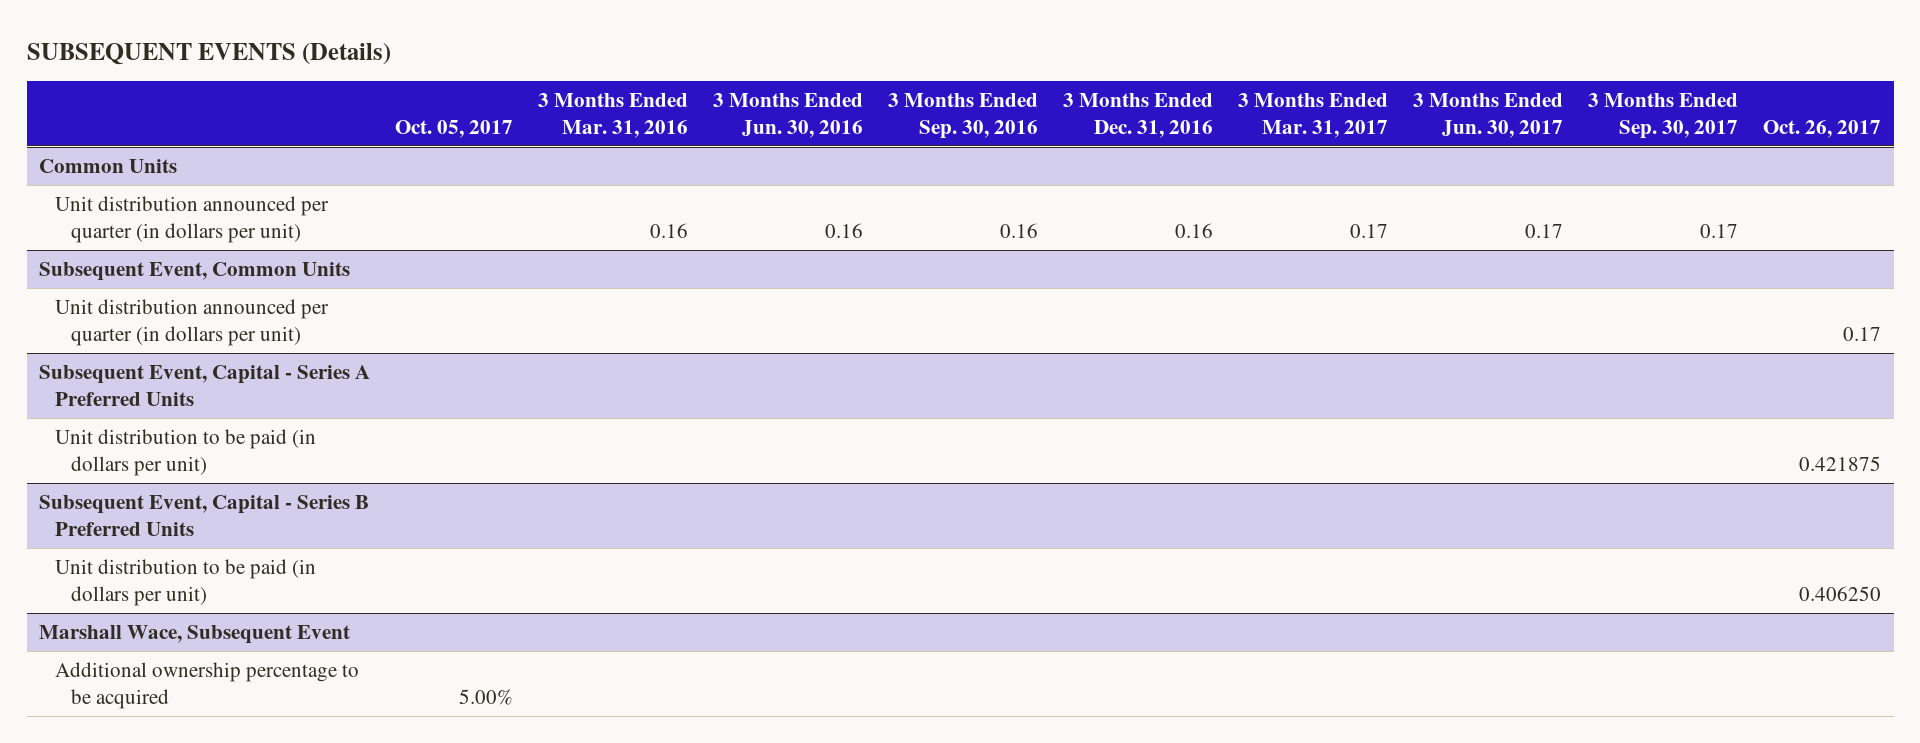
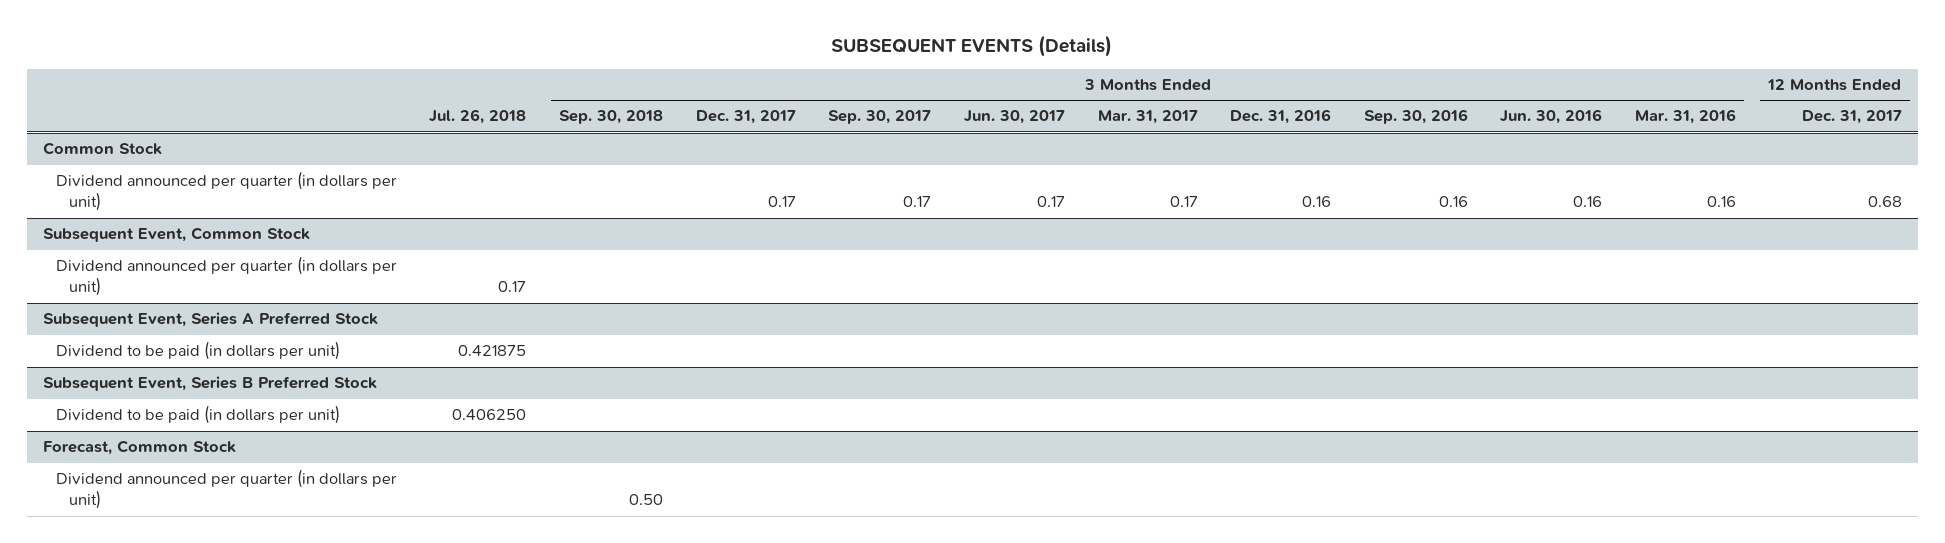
- | Oct. 05, 2017 | 3 Months Ended Mar. 31, 2016 | 3 Months Ended Jun. 30, 2016 | 3 Months Ended Sep. 30, 2016 | 3 Months Ended Dec. 31, 2016 | 3 Months Ended Mar. 31, 2017 | 3 Months Ended Jun. 30, 2017 | 3 Months Ended Sep. 30, 2017 | Oct. 26, 2017
+ | Jul. 26, 2018 | 3 Months Ended Sep. 30, 2018 | 3 Months Ended Dec. 31, 2017 | 3 Months Ended Sep. 30, 2017 | 3 Months Ended Jun. 30, 2017 | 3 Months Ended Mar. 31, 2017 | 3 Months Ended Dec. 31, 2016 | 3 Months Ended Sep. 30, 2016 | 3 Months Ended Jun. 30, 2016 | 3 Months Ended Mar. 31, 2016 | 12 Months Ended Dec. 31, 2017
- Common Units
- Unit distribution announced per quarter (in dollars per unit) | | 0.16 | 0.16 | 0.16 | 0.16 | 0.17 | 0.17 | 0.17 |
- Subsequent Event, Common Units
- Unit distribution announced per quarter (in dollars per unit) | | | | | | | | | 0.17
- Subsequent Event, Capital - Series A Preferred Units
- Unit distribution to be paid (in dollars per unit) | | | | | | | | | 0.421875
- Subsequent Event, Capital - Series B Preferred Units
- Unit distribution to be paid (in dollars per unit) | | | | | | | | | 0.406250
- Marshall Wace, Subsequent Event
- Additional ownership percentage to be acquired | 5.00% | | | | | | | |
+ Common Stock
+ Dividend announced per quarter (in dollars per unit) | | | 0.17 | 0.17 | 0.17 | 0.17 | 0.16 | 0.16 | 0.16 | 0.16 | 0.68
+ Subsequent Event, Common Stock
+ Dividend announced per quarter (in dollars per unit) | 0.17 | | | | | | | | | |
+ Subsequent Event, Series A Preferred Stock
+ Dividend to be paid (in dollars per unit) | 0.421875 | | | | | | | | | |
+ Subsequent Event, Series B Preferred Stock
+ Dividend to be paid (in dollars per unit) | 0.406250 | | | | | | | | | |
+ Forecast, Common Stock
+ Dividend announced per quarter (in dollars per unit) | | 0.50 | | | | | | | | |

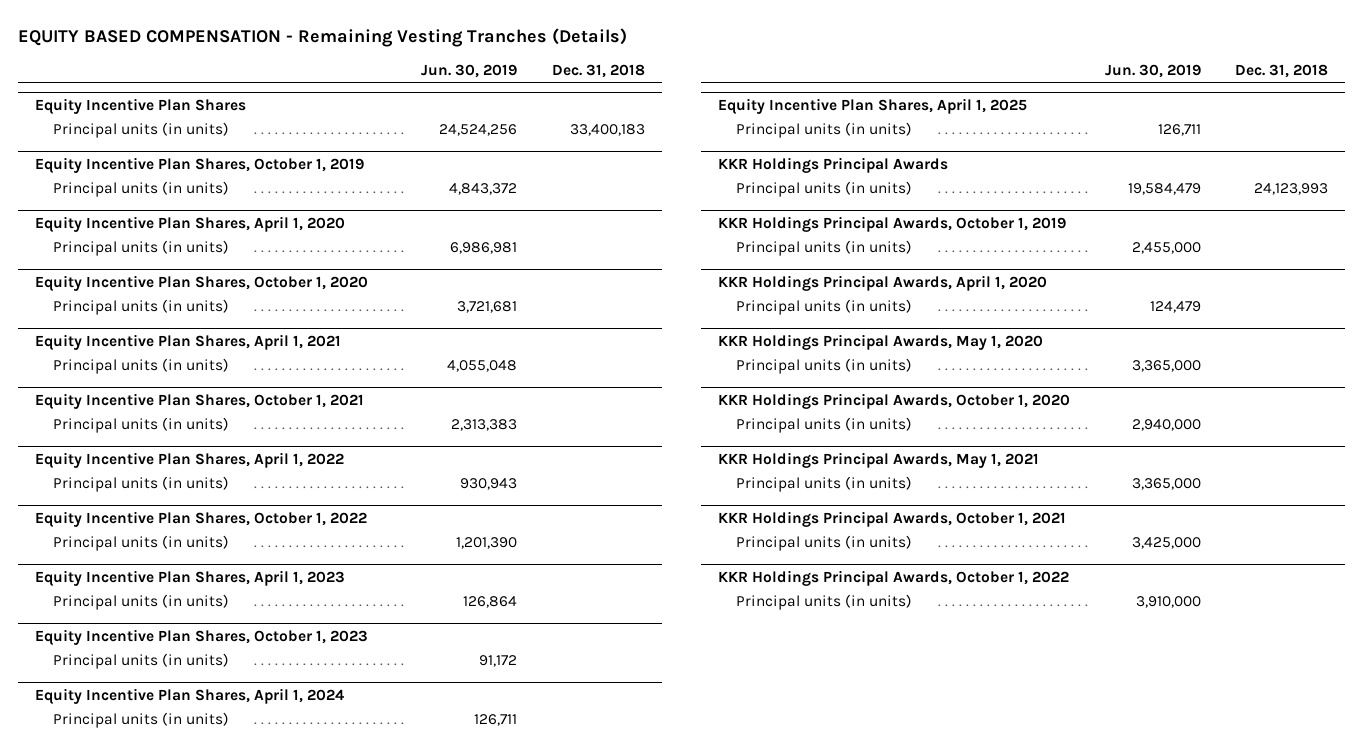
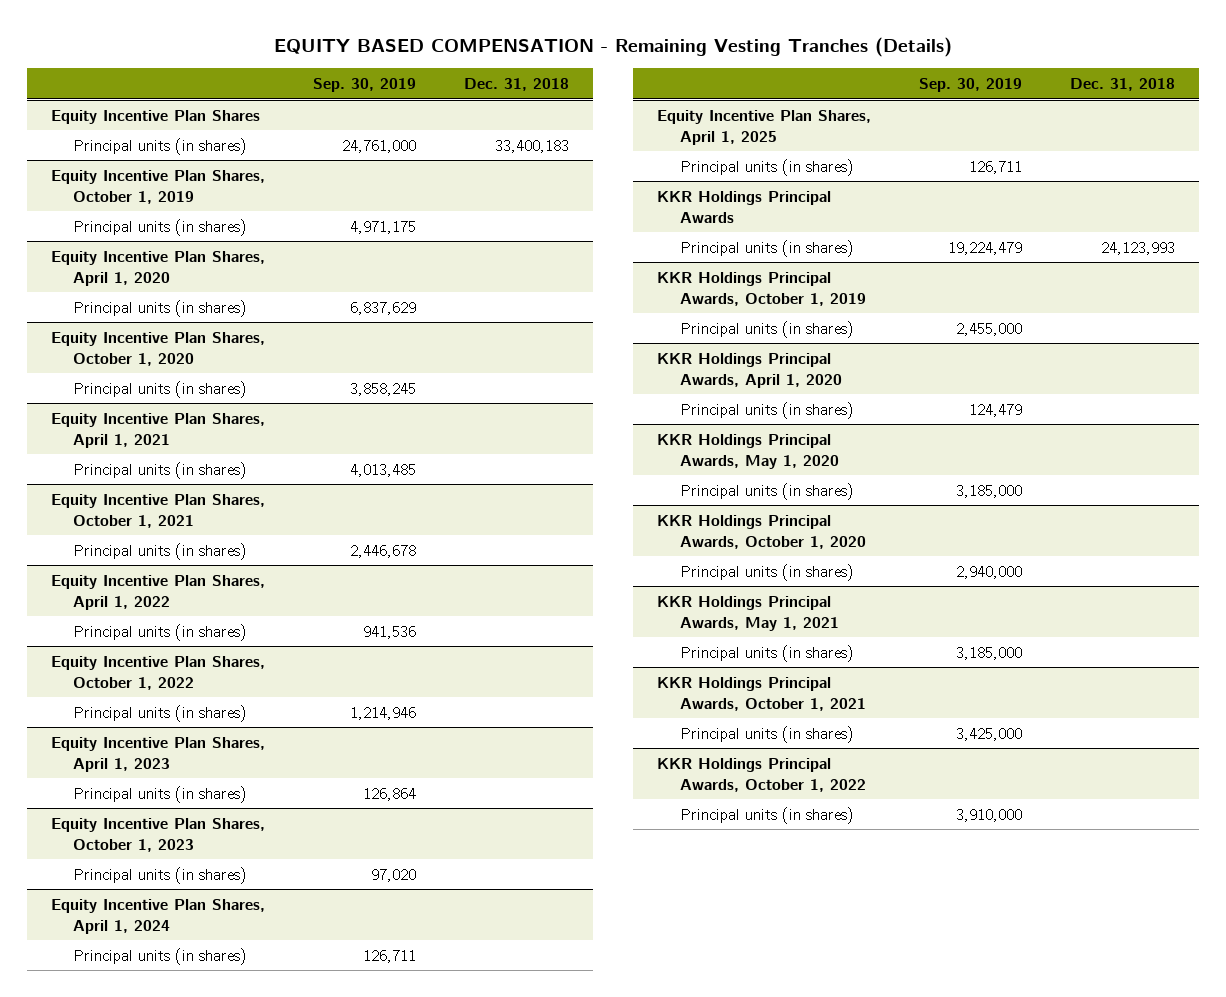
- | Jun. 30, 2019 | Dec. 31, 2018
+ | Sep. 30, 2019 | Dec. 31, 2018
@ Equity Incentive Plan Shares
- Principal units (in units) | 24,524,256 | 33,400,183
+ Principal units (in shares) | 24,761,000 | 33,400,183
@ Equity Incentive Plan Shares, October 1, 2019
- Principal units (in units) | 4,843,372 |
+ Principal units (in shares) | 4,971,175 |
@ Equity Incentive Plan Shares, April 1, 2020
- Principal units (in units) | 6,986,981 |
+ Principal units (in shares) | 6,837,629 |
@ Equity Incentive Plan Shares, October 1, 2020
- Principal units (in units) | 3,721,681 |
+ Principal units (in shares) | 3,858,245 |
@ Equity Incentive Plan Shares, April 1, 2021
- Principal units (in units) | 4,055,048 |
+ Principal units (in shares) | 4,013,485 |
@ Equity Incentive Plan Shares, October 1, 2021
- Principal units (in units) | 2,313,383 |
+ Principal units (in shares) | 2,446,678 |
@ Equity Incentive Plan Shares, April 1, 2022
- Principal units (in units) | 930,943 |
+ Principal units (in shares) | 941,536 |
@ Equity Incentive Plan Shares, October 1, 2022
- Principal units (in units) | 1,201,390 |
+ Principal units (in shares) | 1,214,946 |
@ Equity Incentive Plan Shares, April 1, 2023
- Principal units (in units) | 126,864 |
+ Principal units (in shares) | 126,864 |
@ Equity Incentive Plan Shares, October 1, 2023
- Principal units (in units) | 91,172 |
+ Principal units (in shares) | 97,020 |
@ Equity Incentive Plan Shares, April 1, 2024
- Principal units (in units) | 126,711 |
+ Principal units (in shares) | 126,711 |
@ Equity Incentive Plan Shares, April 1, 2025
- Principal units (in units) | 126,711 |
+ Principal units (in shares) | 126,711 |
@ KKR Holdings Principal Awards
- Principal units (in units) | 19,584,479 | 24,123,993
+ Principal units (in shares) | 19,224,479 | 24,123,993
@ KKR Holdings Principal Awards, October 1, 2019
- Principal units (in units) | 2,455,000 |
+ Principal units (in shares) | 2,455,000 |
@ KKR Holdings Principal Awards, April 1, 2020
- Principal units (in units) | 124,479 |
+ Principal units (in shares) | 124,479 |
@ KKR Holdings Principal Awards, May 1, 2020
- Principal units (in units) | 3,365,000 |
+ Principal units (in shares) | 3,185,000 |
@ KKR Holdings Principal Awards, October 1, 2020
- Principal units (in units) | 2,940,000 |
+ Principal units (in shares) | 2,940,000 |
@ KKR Holdings Principal Awards, May 1, 2021
- Principal units (in units) | 3,365,000 |
+ Principal units (in shares) | 3,185,000 |
@ KKR Holdings Principal Awards, October 1, 2021
- Principal units (in units) | 3,425,000 |
+ Principal units (in shares) | 3,425,000 |
@ KKR Holdings Principal Awards, October 1, 2022
- Principal units (in units) | 3,910,000 |
+ Principal units (in shares) | 3,910,000 |

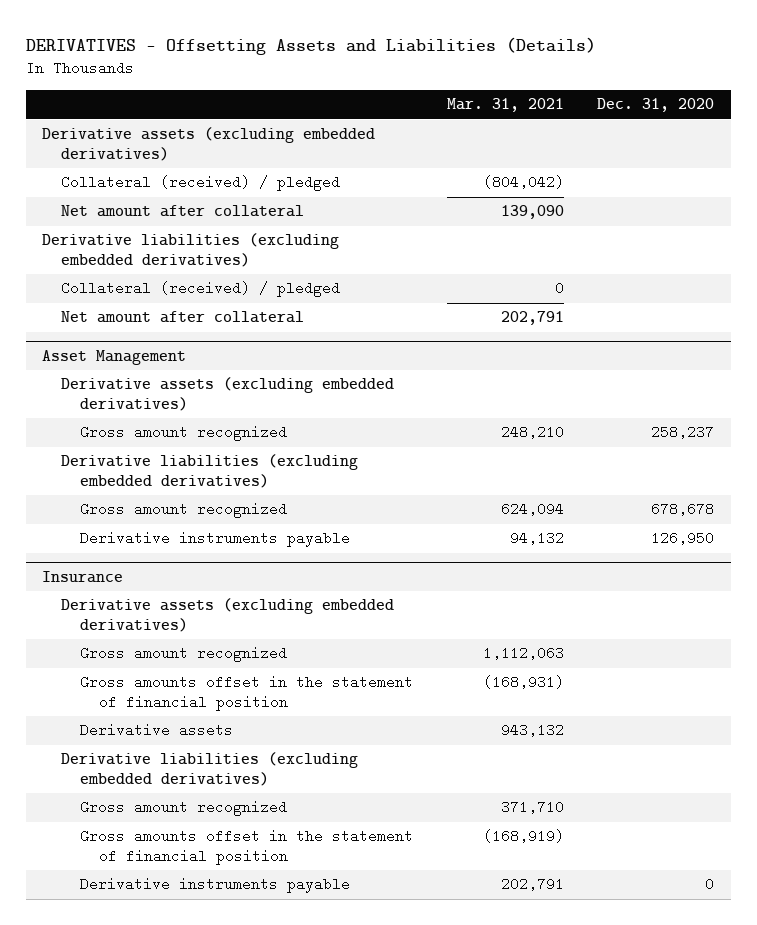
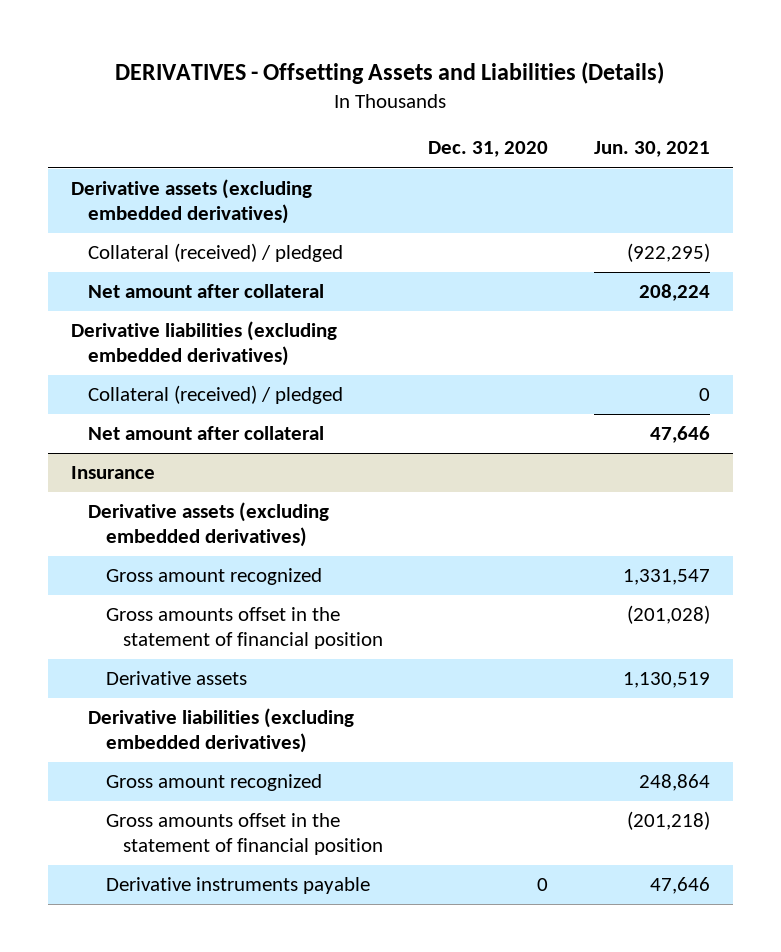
- | Mar. 31, 2021 | Dec. 31, 2020
+ | Dec. 31, 2020 | Jun. 30, 2021
- Asset Management
- Derivative assets (excluding embedded derivatives)
- Gross amount recognized | 248,210 | 258,237
- Derivative liabilities (excluding embedded derivatives)
- Gross amount recognized | 624,094 | 678,678
- Derivative instruments payable | 94,132 | 126,950

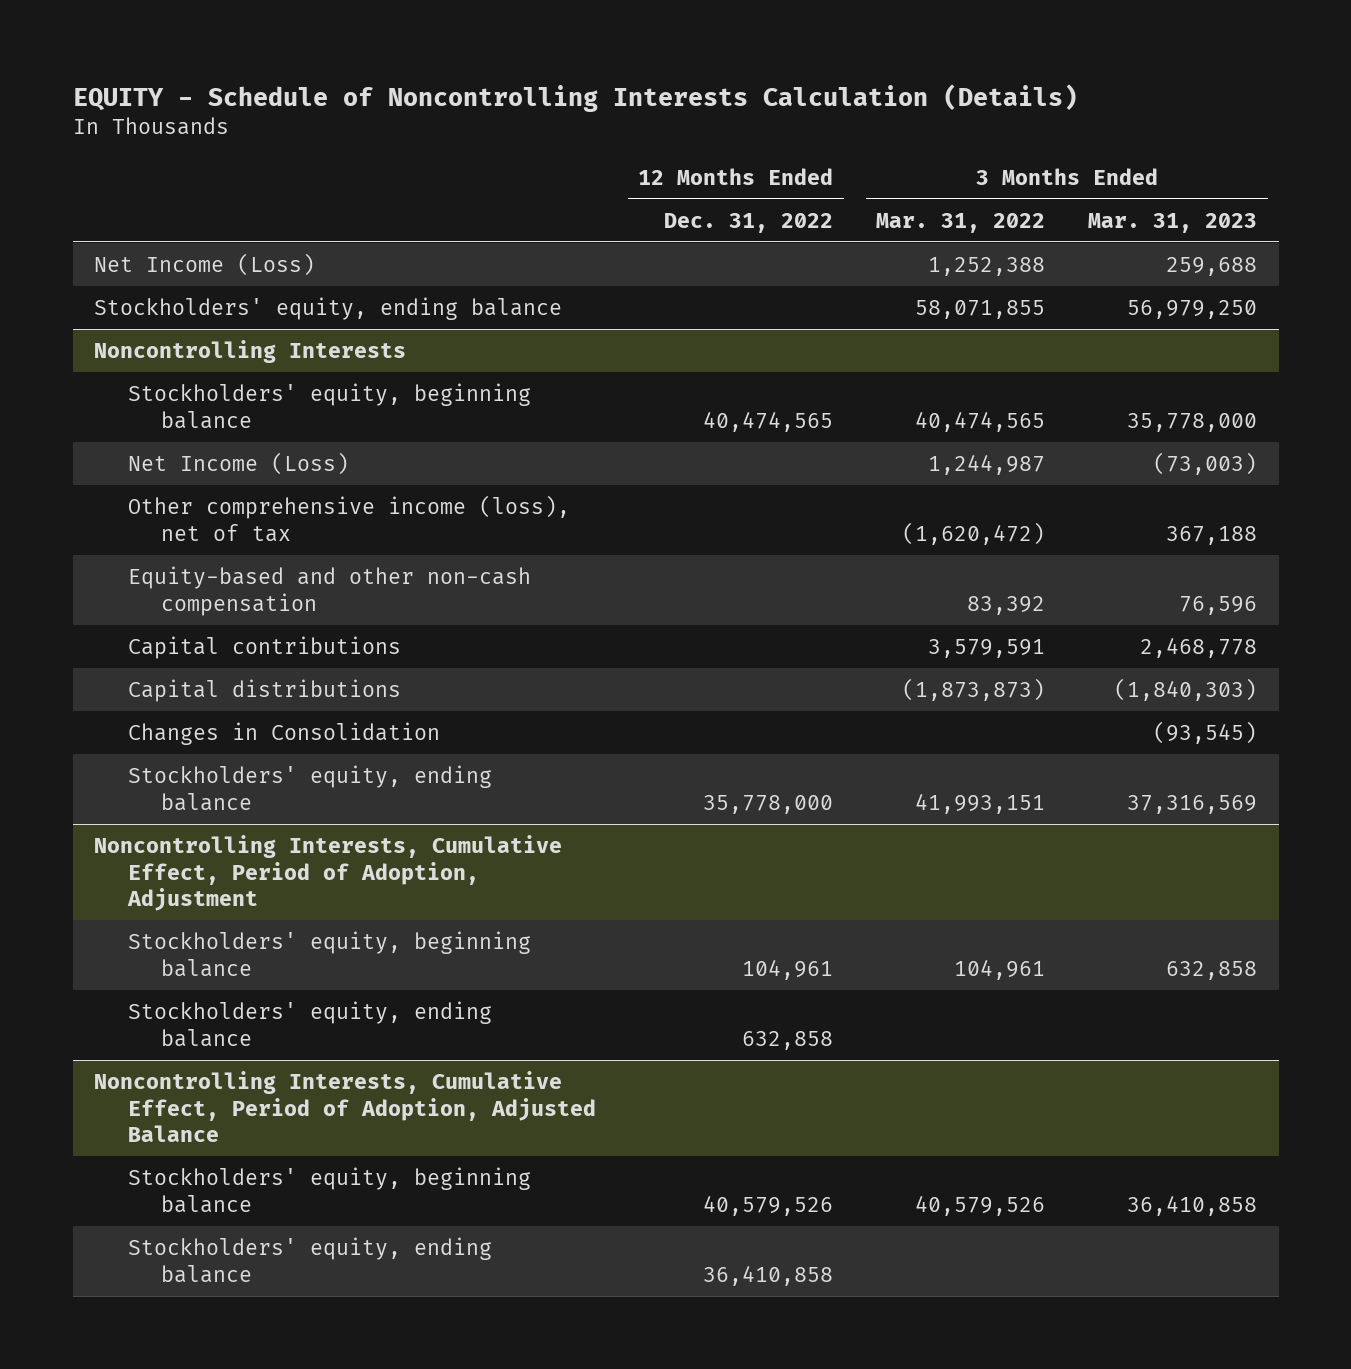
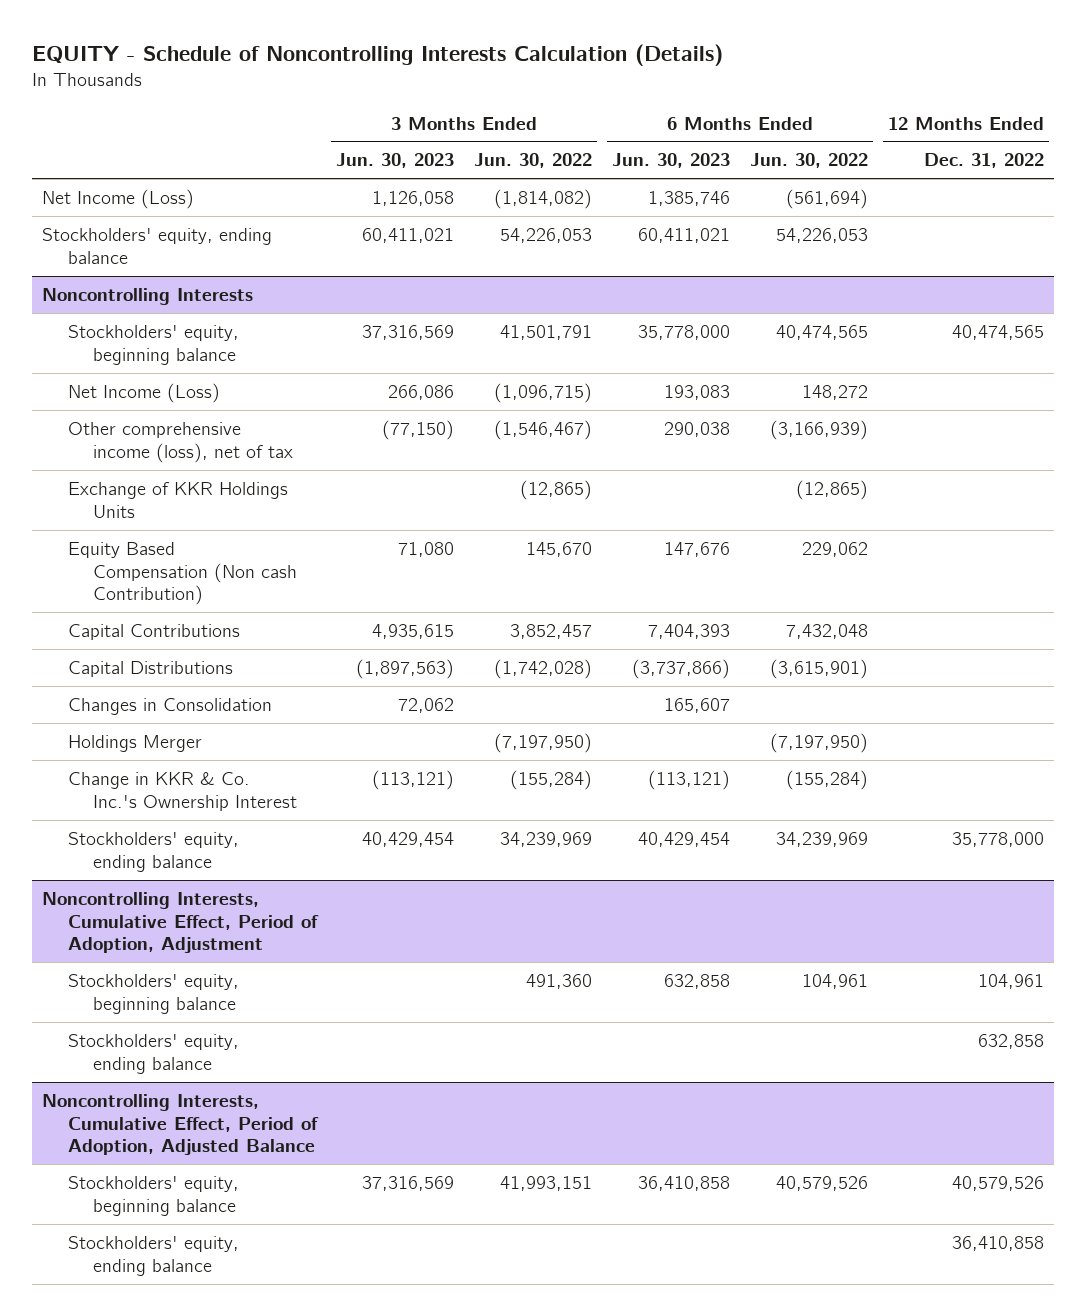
- | 12 Months Ended Dec. 31, 2022 | 3 Months Ended Mar. 31, 2022 | 3 Months Ended Mar. 31, 2023
+ | 3 Months Ended Jun. 30, 2023 | 3 Months Ended Jun. 30, 2022 | 6 Months Ended Jun. 30, 2023 | 6 Months Ended Jun. 30, 2022 | 12 Months Ended Dec. 31, 2022
@ Noncontrolling Interests
- Equity-based and other non-cash compensation | | 83,392 | 76,596
- Capital contributions | | 3,579,591 | 2,468,778
- Capital distributions | | (1,873,873) | (1,840,303)
+ Exchange of KKR Holdings Units | | (12,865) | | (12,865) |
+ Equity Based Compensation (Non cash Contribution) | 71,080 | 145,670 | 147,676 | 229,062 |
+ Capital Contributions | 4,935,615 | 3,852,457 | 7,404,393 | 7,432,048 |
+ Capital Distributions | (1,897,563) | (1,742,028) | (3,737,866) | (3,615,901) |
+ Holdings Merger | | (7,197,950) | | (7,197,950) |
+ Change in KKR & Co. Inc.'s Ownership Interest | (113,121) | (155,284) | (113,121) | (155,284) |

